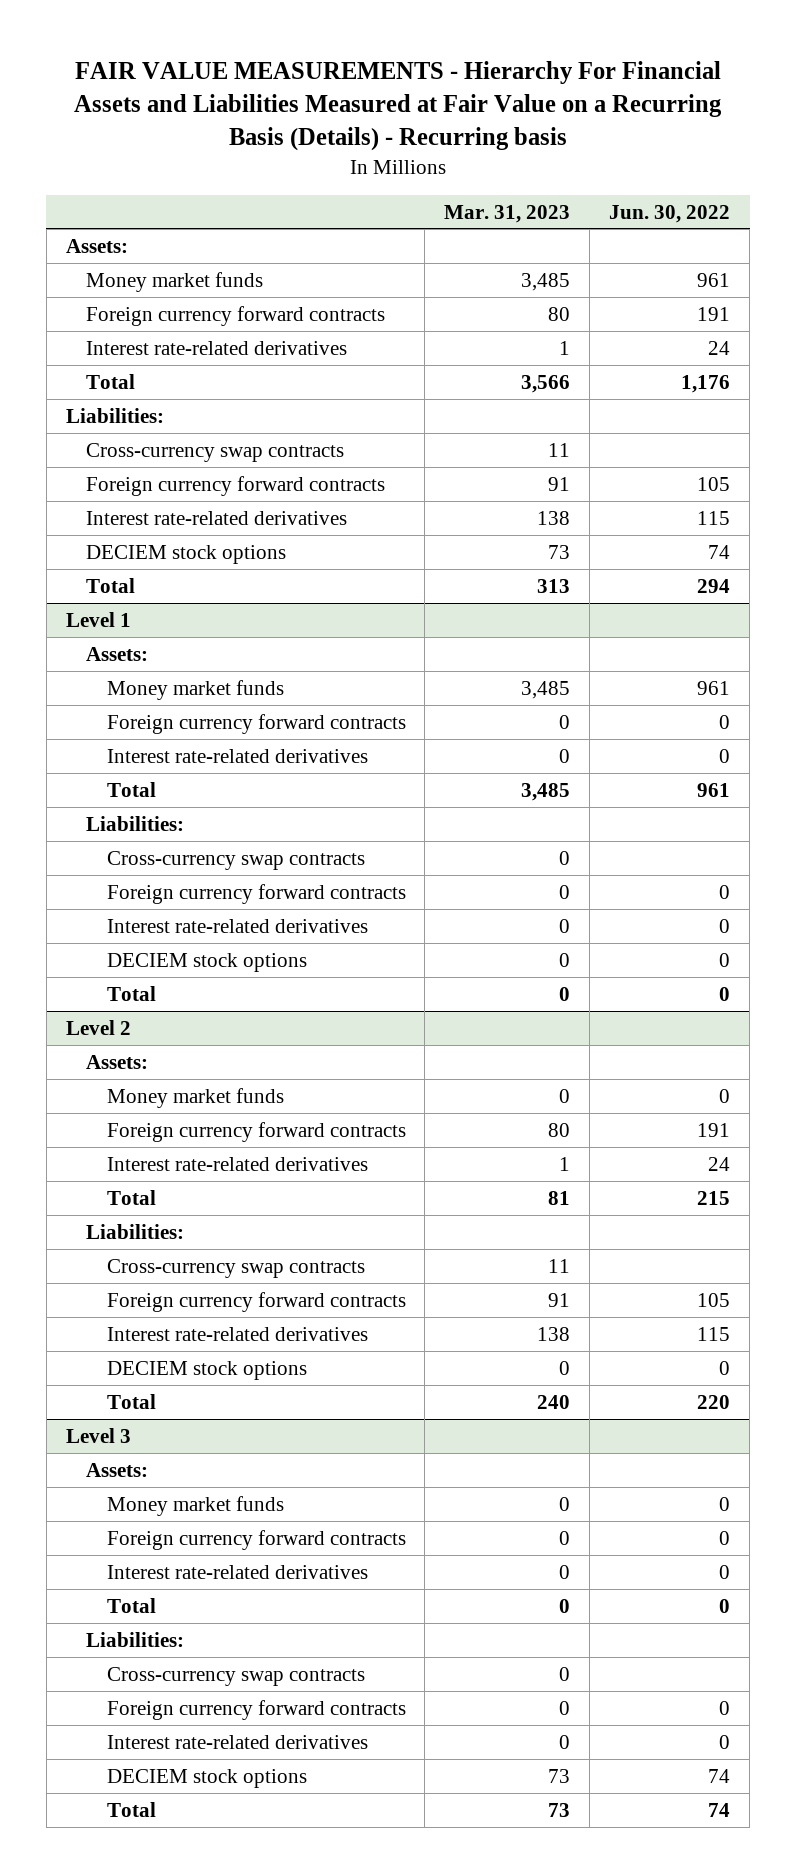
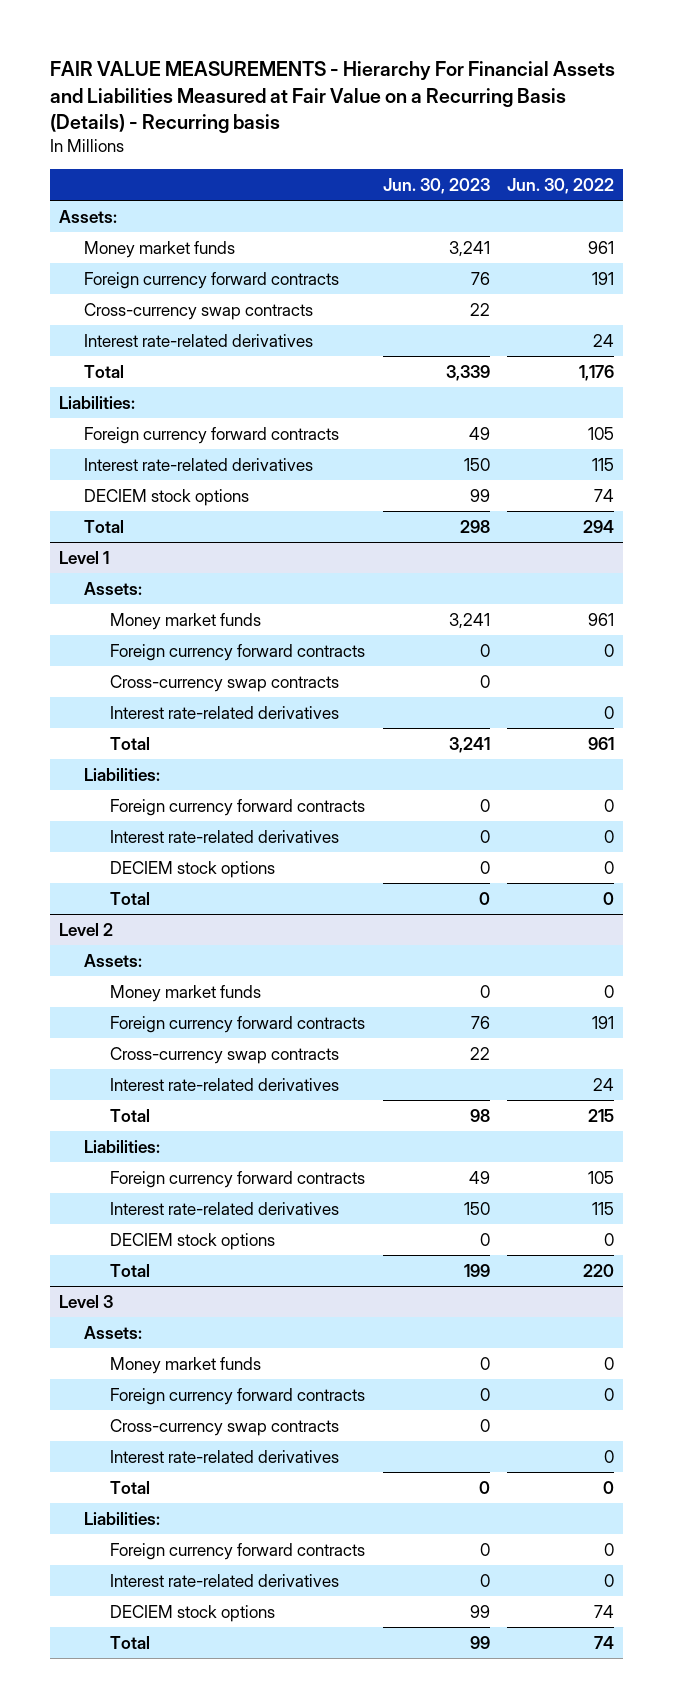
- | Mar. 31, 2023 | Jun. 30, 2022
+ | Jun. 30, 2023 | Jun. 30, 2022
moved up: Cross-currency swap contracts | 22 |
@ Level 1
moved up: Cross-currency swap contracts | 0 |
@ Level 2
moved up: Cross-currency swap contracts | 22 |
@ Level 3
moved up: Cross-currency swap contracts | 0 |

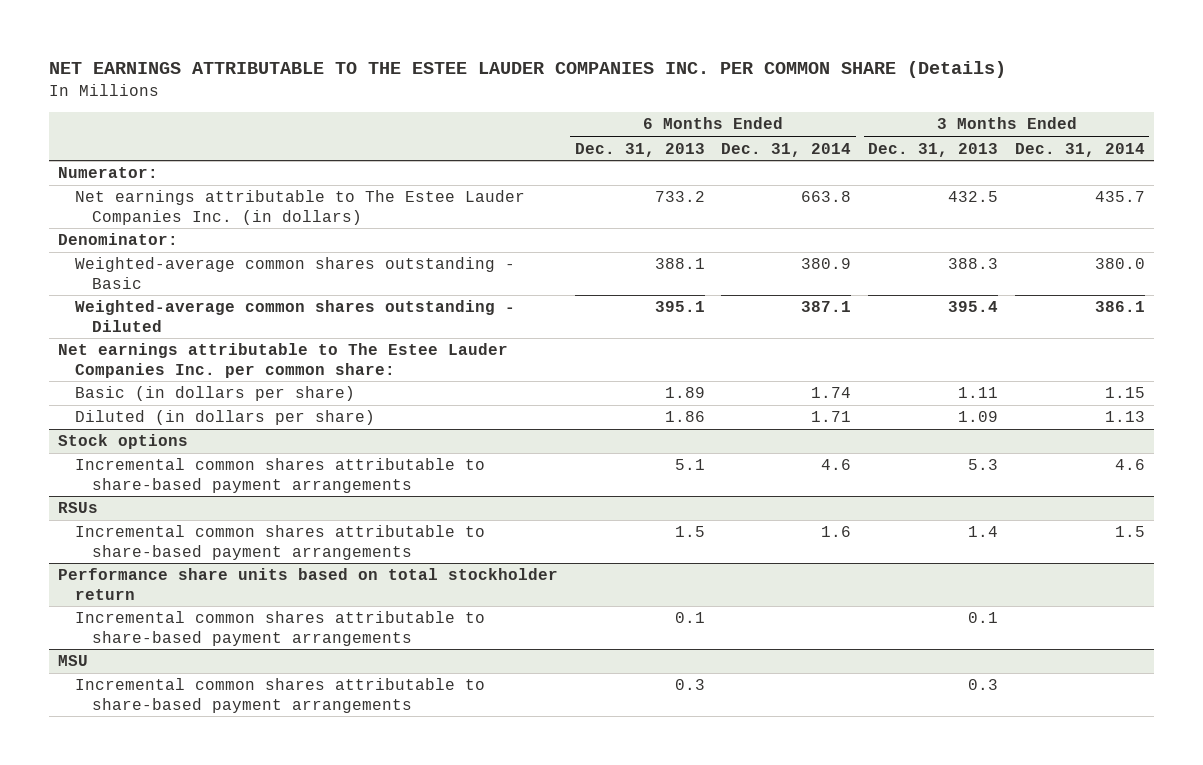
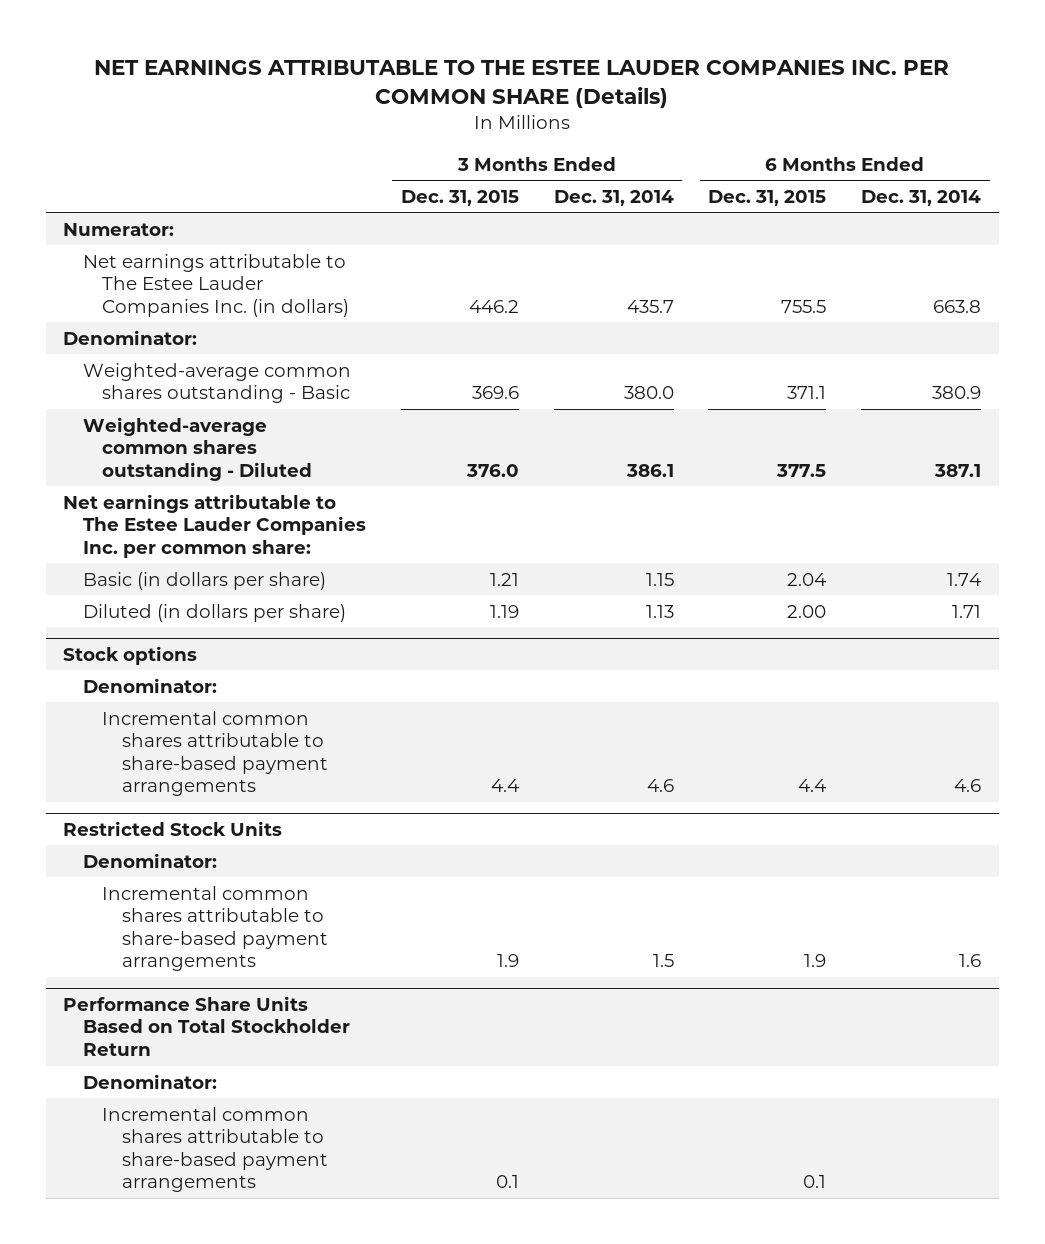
- | 6 Months Ended Dec. 31, 2013 | 6 Months Ended Dec. 31, 2014 | 3 Months Ended Dec. 31, 2013 | 3 Months Ended Dec. 31, 2014
+ | 3 Months Ended Dec. 31, 2015 | 3 Months Ended Dec. 31, 2014 | 6 Months Ended Dec. 31, 2015 | 6 Months Ended Dec. 31, 2014
@ Stock options
+ Denominator:
- RSUs
+ Restricted Stock Units
+ Denominator:
- Performance share units based on total stockholder return
- Incremental common shares attributable to share-based payment arrangements | 0.1 | | 0.1 |
- MSU
+ Performance Share Units Based on Total Stockholder Return
+ Denominator:

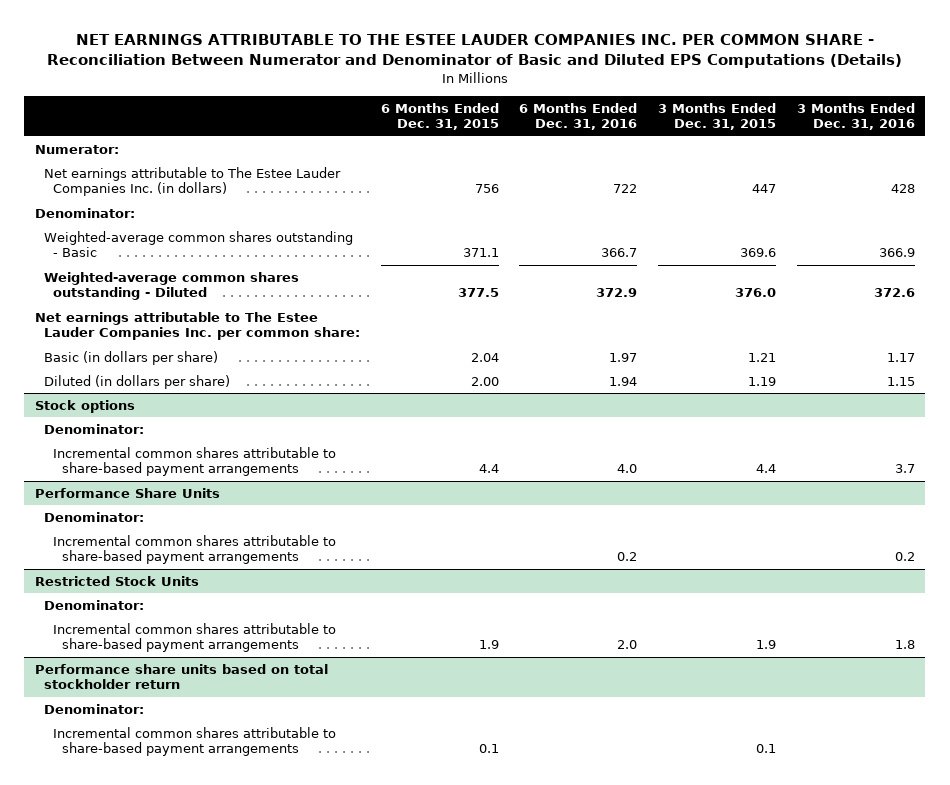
- NET EARNINGS ATTRIBUTABLE TO THE ESTEE LAUDER COMPANIES INC. PER COMMON SHARE (Details)
+ NET EARNINGS ATTRIBUTABLE TO THE ESTEE LAUDER COMPANIES INC. PER COMMON SHARE - Reconciliation Between Numerator and Denominator of Basic and Diluted EPS Computations (Details)
- | 3 Months Ended Dec. 31, 2015 | 3 Months Ended Dec. 31, 2014 | 6 Months Ended Dec. 31, 2015 | 6 Months Ended Dec. 31, 2014
+ | 6 Months Ended Dec. 31, 2015 | 6 Months Ended Dec. 31, 2016 | 3 Months Ended Dec. 31, 2015 | 3 Months Ended Dec. 31, 2016
- Net earnings attributable to The Estee Lauder Companies Inc. (in dollars) | 446.2 | 435.7 | 755.5 | 663.8
+ Net earnings attributable to The Estee Lauder Companies Inc. (in dollars) | 756 | 722 | 447 | 428
+ Performance Share Units
+ Denominator:
+ Incremental common shares attributable to share-based payment arrangements | | 0.2 | | 0.2
- Performance Share Units Based on Total Stockholder Return
+ Performance share units based on total stockholder return

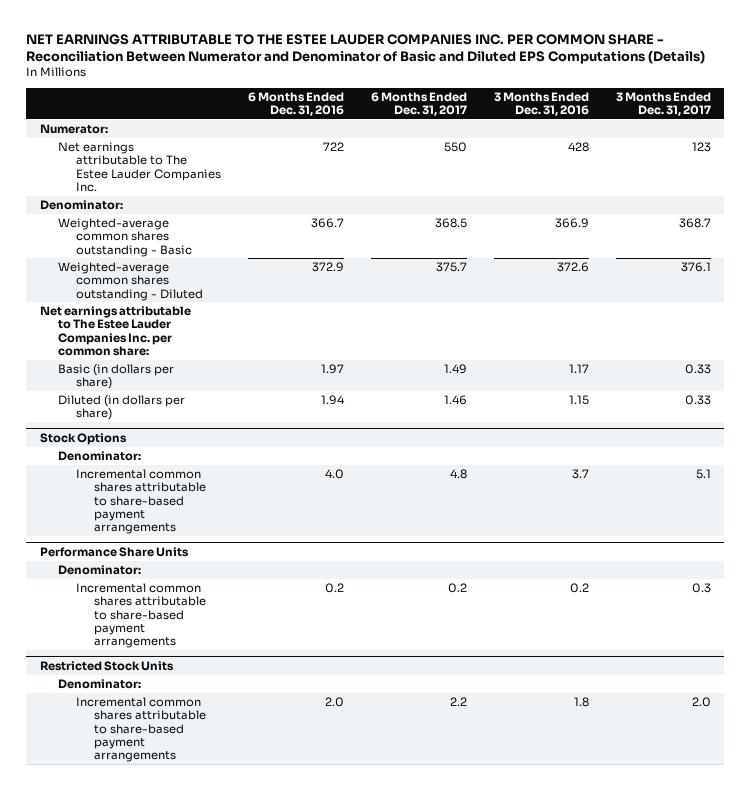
- | 6 Months Ended Dec. 31, 2015 | 6 Months Ended Dec. 31, 2016 | 3 Months Ended Dec. 31, 2015 | 3 Months Ended Dec. 31, 2016
+ | 6 Months Ended Dec. 31, 2016 | 6 Months Ended Dec. 31, 2017 | 3 Months Ended Dec. 31, 2016 | 3 Months Ended Dec. 31, 2017
- Net earnings attributable to The Estee Lauder Companies Inc. (in dollars) | 756 | 722 | 447 | 428
+ Net earnings attributable to The Estee Lauder Companies Inc. | 722 | 550 | 428 | 123
- Stock options
+ Stock Options
- Performance share units based on total stockholder return
- Denominator:
- Incremental common shares attributable to share-based payment arrangements | 0.1 | | 0.1 |

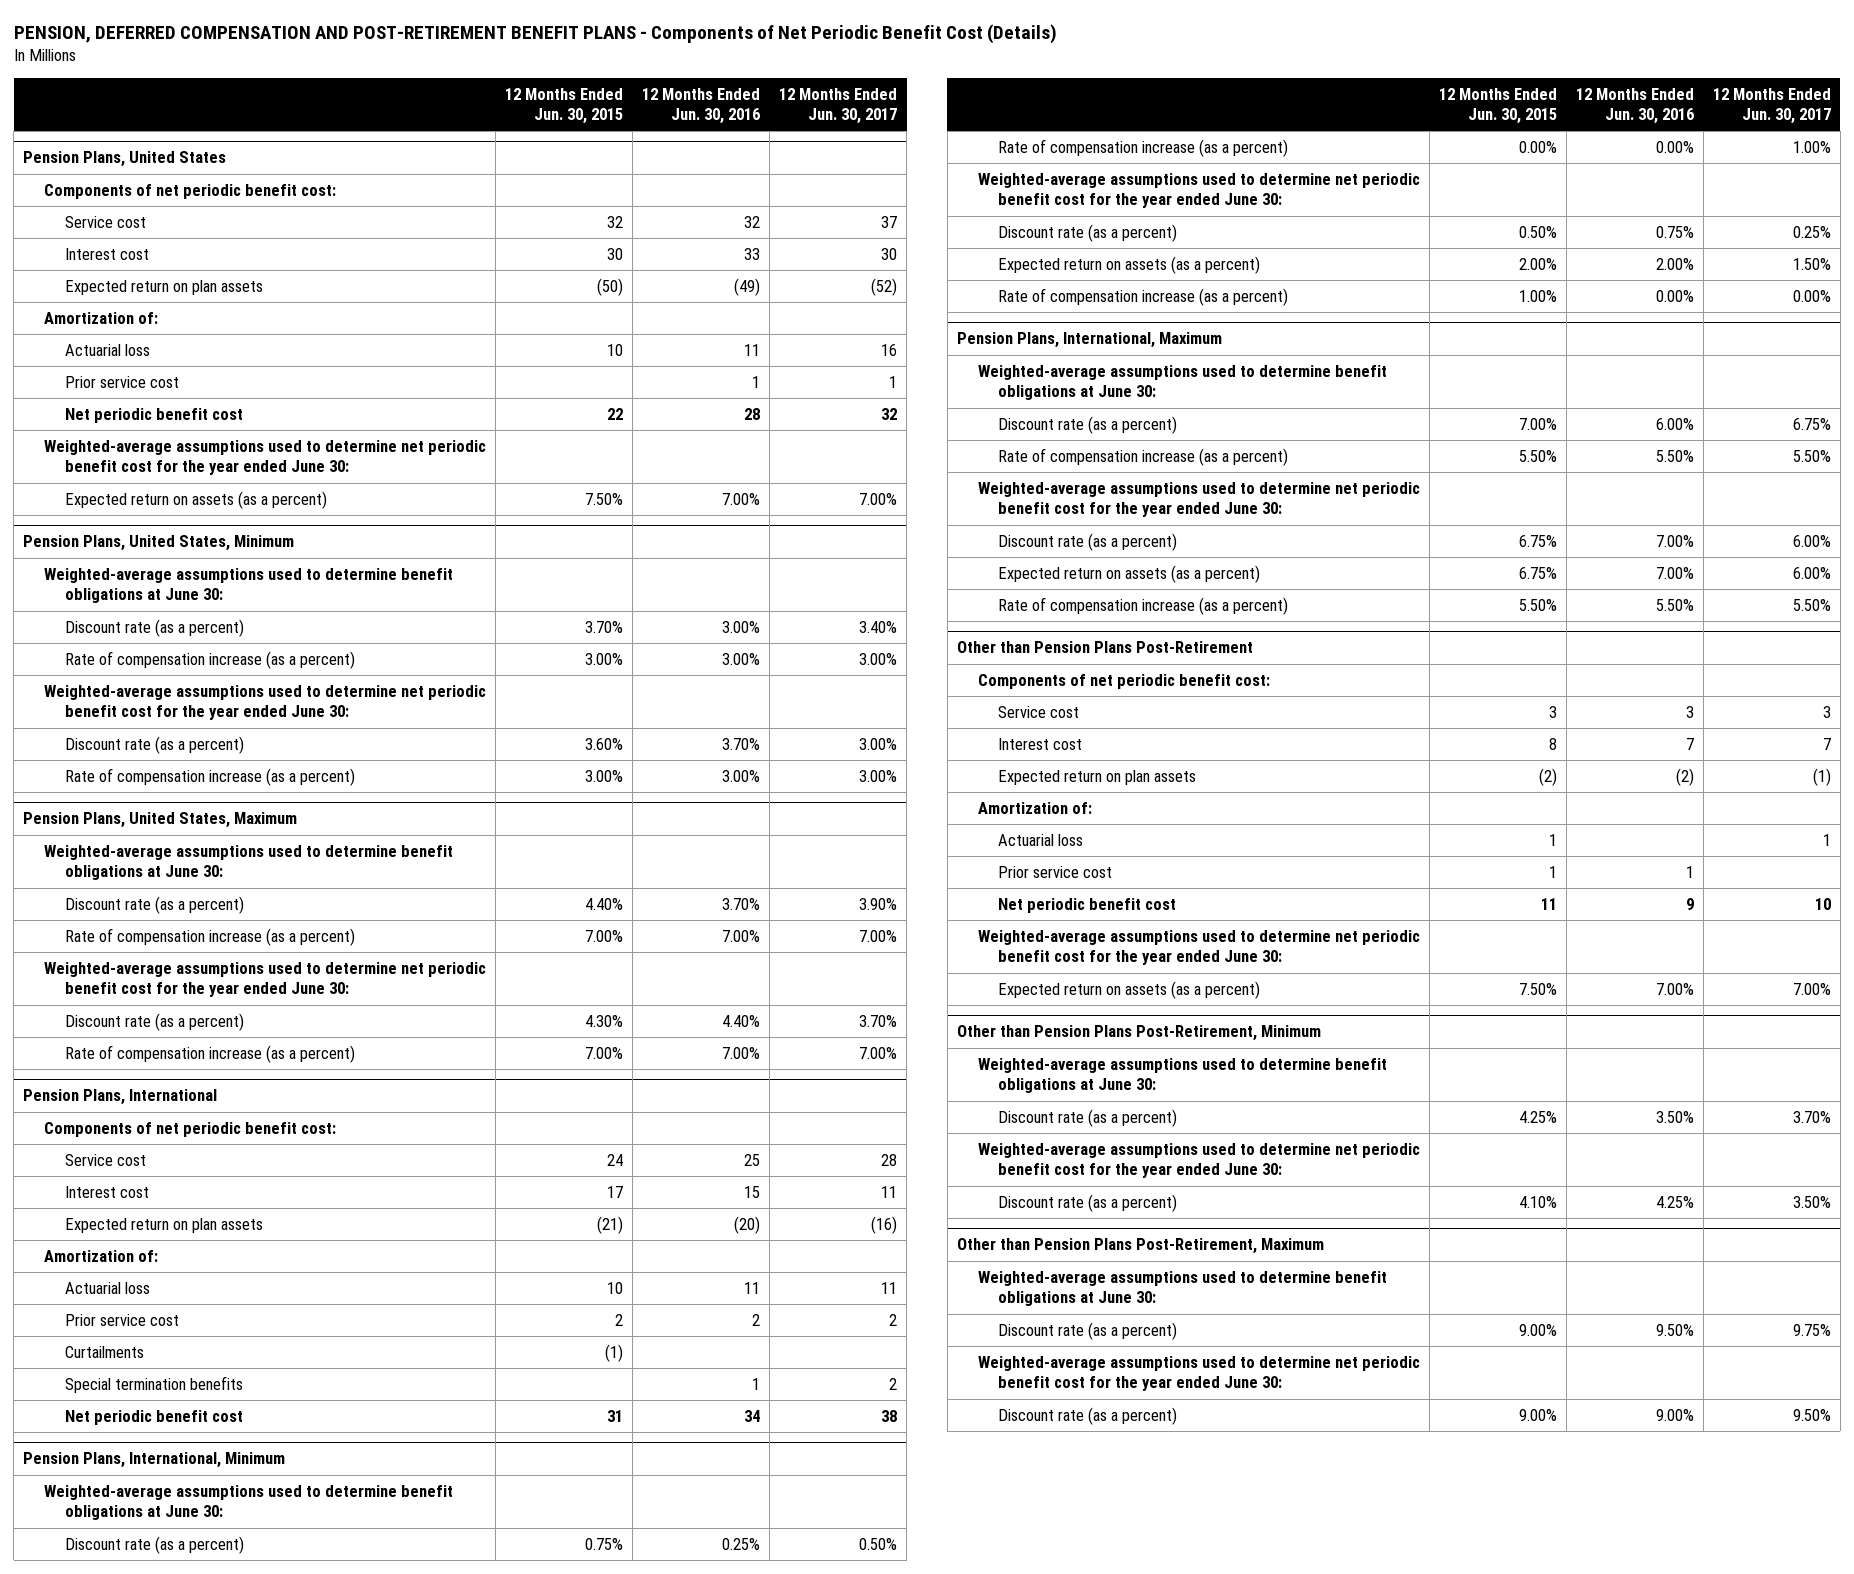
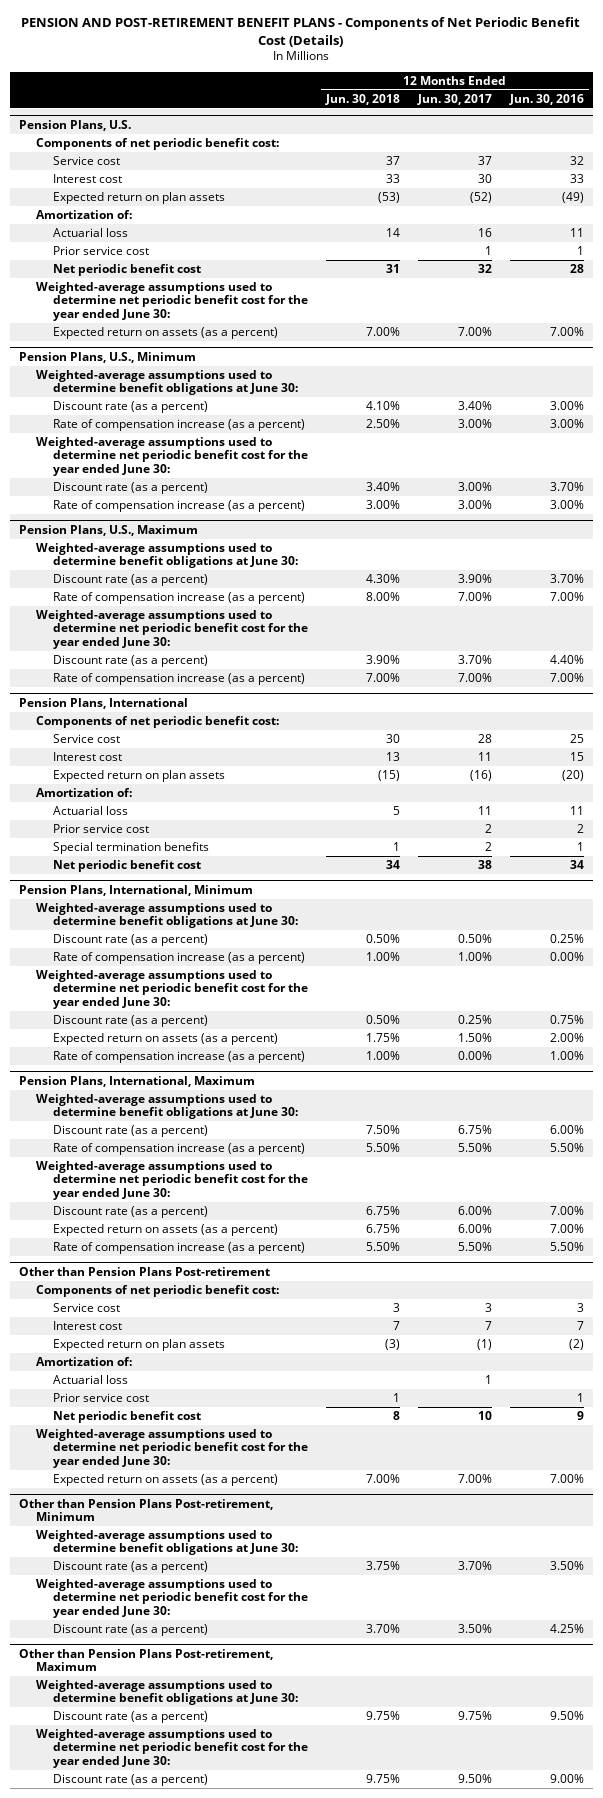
- PENSION, DEFERRED COMPENSATION AND POST-RETIREMENT BENEFIT PLANS - Components of Net Periodic Benefit Cost (Details)
+ PENSION AND POST-RETIREMENT BENEFIT PLANS - Components of Net Periodic Benefit Cost (Details)
- | 12 Months Ended Jun. 30, 2015 | 12 Months Ended Jun. 30, 2016 | 12 Months Ended Jun. 30, 2017
+ | 12 Months Ended Jun. 30, 2018 | 12 Months Ended Jun. 30, 2017 | 12 Months Ended Jun. 30, 2016
- Pension Plans, United States
+ Pension Plans, U.S.
- Pension Plans, United States, Minimum
+ Pension Plans, U.S., Minimum
- Pension Plans, United States, Maximum
+ Pension Plans, U.S., Maximum
@ Pension Plans, International
- Curtailments | (1) | |
@ Pension Plans, International, Minimum
- Rate of compensation increase (as a percent) | 1.00% | 0.00% | 0.00%
+ Rate of compensation increase (as a percent) | 1.00% | 0.00% | 1.00%
- Other than Pension Plans Post-Retirement
+ Other than Pension Plans Post-retirement
- Other than Pension Plans Post-Retirement, Minimum
+ Other than Pension Plans Post-retirement, Minimum
- Other than Pension Plans Post-Retirement, Maximum
+ Other than Pension Plans Post-retirement, Maximum

